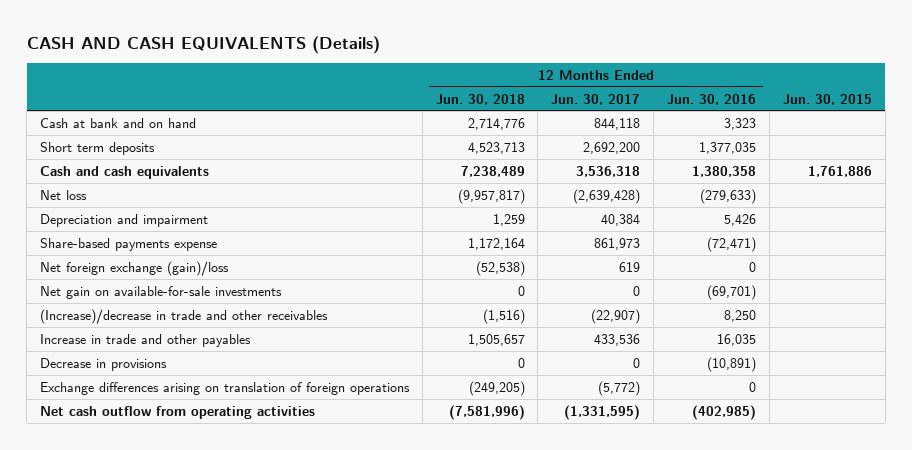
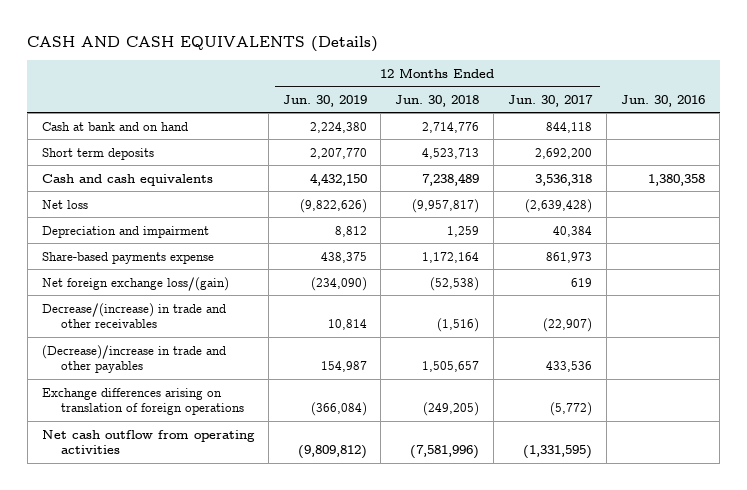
- | 12 Months Ended Jun. 30, 2018 | 12 Months Ended Jun. 30, 2017 | 12 Months Ended Jun. 30, 2016 | Jun. 30, 2015
+ | 12 Months Ended Jun. 30, 2019 | 12 Months Ended Jun. 30, 2018 | 12 Months Ended Jun. 30, 2017 | Jun. 30, 2016
- Net foreign exchange (gain)/loss | (52,538) | 619 | 0 |
- Net gain on available-for-sale investments | 0 | 0 | (69,701) |
- (Increase)/decrease in trade and other receivables | (1,516) | (22,907) | 8,250 |
- Increase in trade and other payables | 1,505,657 | 433,536 | 16,035 |
- Decrease in provisions | 0 | 0 | (10,891) |
+ Net foreign exchange loss/(gain) | (234,090) | (52,538) | 619 |
+ Decrease/(increase) in trade and other receivables | 10,814 | (1,516) | (22,907) |
+ (Decrease)/increase in trade and other payables | 154,987 | 1,505,657 | 433,536 |

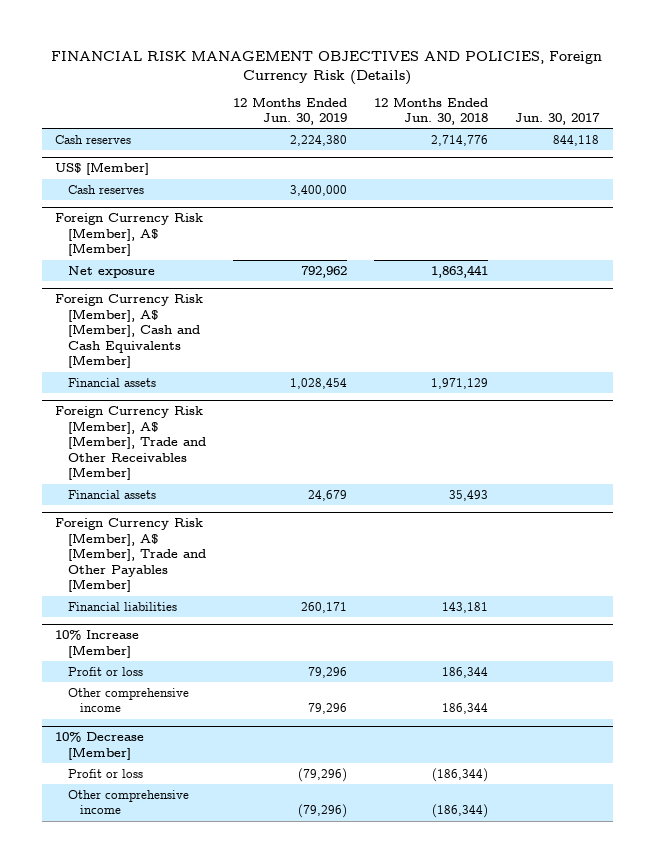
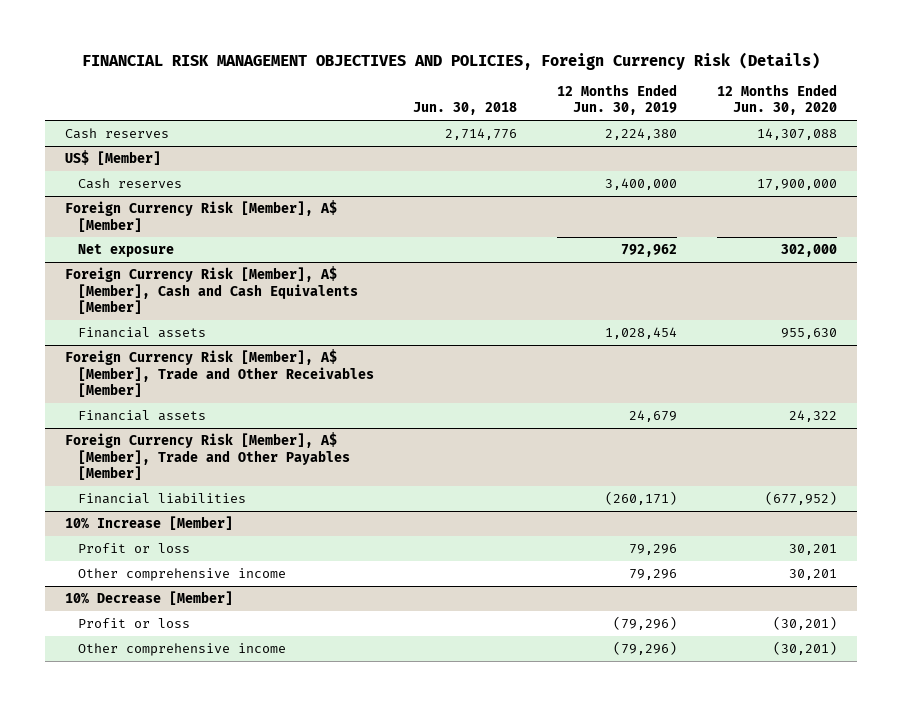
- | 12 Months Ended Jun. 30, 2019 | 12 Months Ended Jun. 30, 2018 | Jun. 30, 2017
+ | Jun. 30, 2018 | 12 Months Ended Jun. 30, 2019 | 12 Months Ended Jun. 30, 2020
@ Foreign Currency Risk [Member], A$ [Member], Trade and Other Payables [Member]
- Financial liabilities | 260,171 | 143,181 |
+ Financial liabilities | | (260,171) | (677,952)

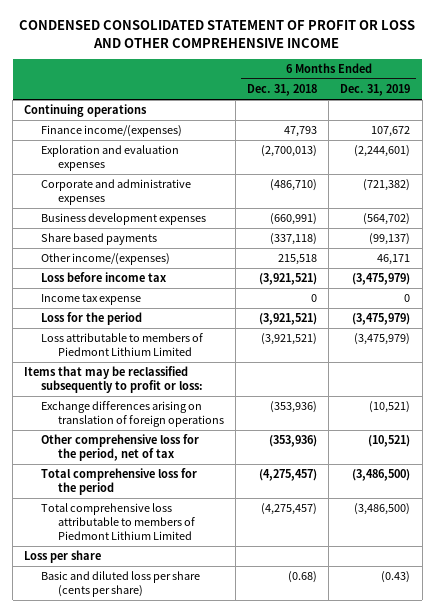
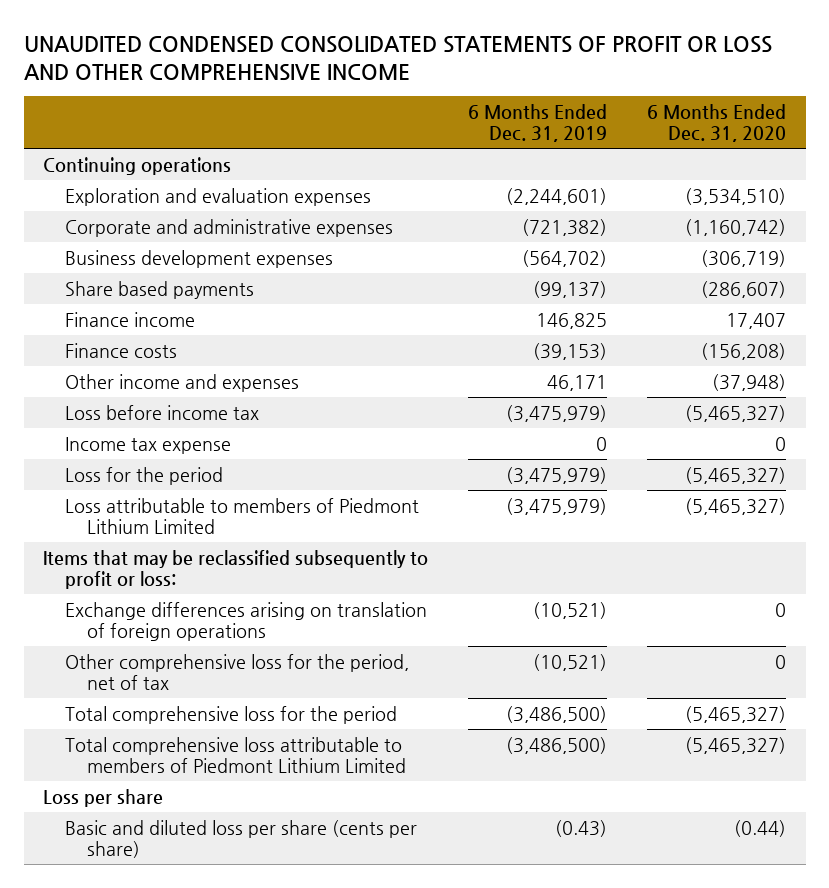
- CONDENSED CONSOLIDATED STATEMENT OF PROFIT OR LOSS AND OTHER COMPREHENSIVE INCOME
+ UNAUDITED CONDENSED CONSOLIDATED STATEMENTS OF PROFIT OR LOSS AND OTHER COMPREHENSIVE INCOME
- | 6 Months Ended Dec. 31, 2018 | 6 Months Ended Dec. 31, 2019
+ | 6 Months Ended Dec. 31, 2019 | 6 Months Ended Dec. 31, 2020
- Finance income/(expenses) | 47,793 | 107,672
- Other income/(expenses) | 215,518 | 46,171
+ Finance income | 146,825 | 17,407
+ Finance costs | (39,153) | (156,208)
+ Other income and expenses | 46,171 | (37,948)

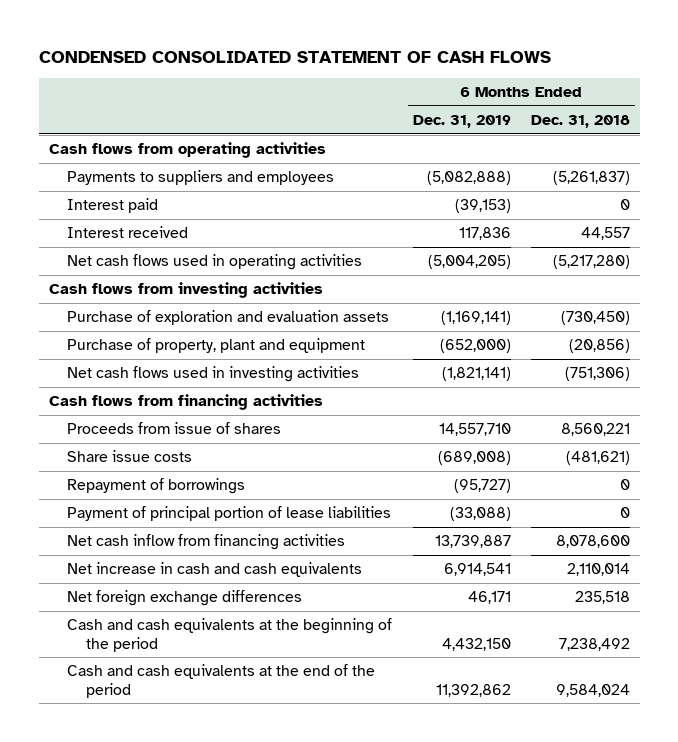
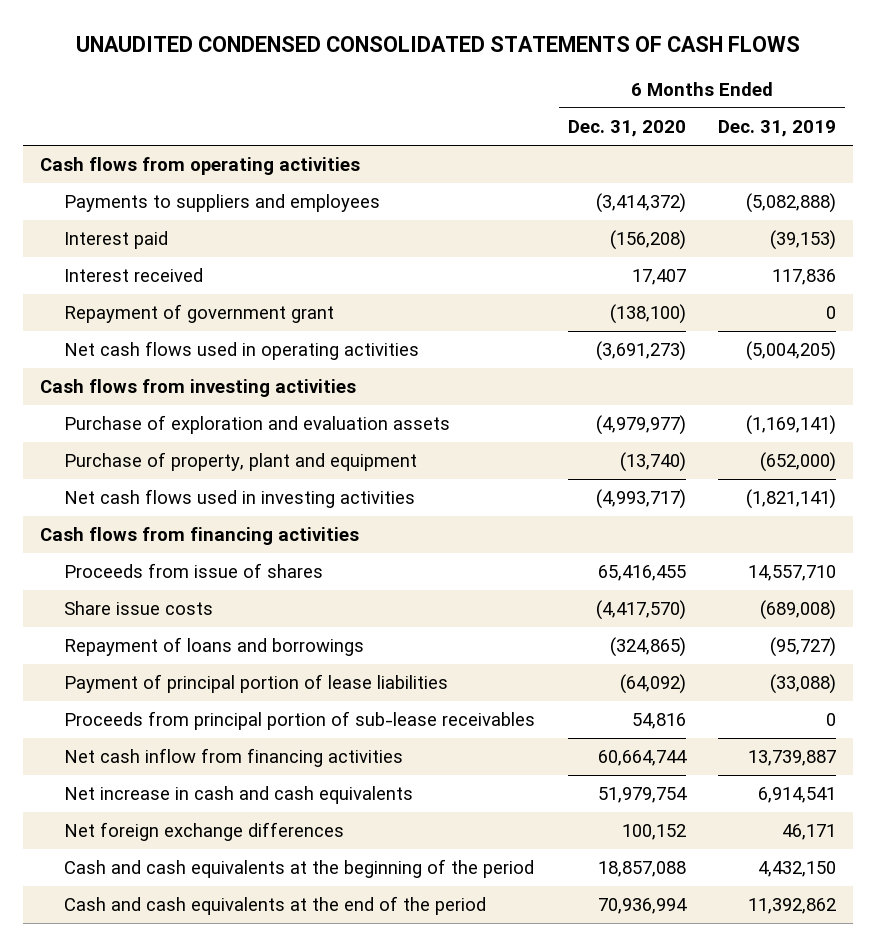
- CONDENSED CONSOLIDATED STATEMENT OF CASH FLOWS
+ UNAUDITED CONDENSED CONSOLIDATED STATEMENTS OF CASH FLOWS
- | 6 Months Ended Dec. 31, 2019 | 6 Months Ended Dec. 31, 2018
+ | 6 Months Ended Dec. 31, 2020 | 6 Months Ended Dec. 31, 2019
+ Repayment of government grant | (138,100) | 0
- Repayment of borrowings | (95,727) | 0
+ Repayment of loans and borrowings | (324,865) | (95,727)
+ Proceeds from principal portion of sub-lease receivables | 54,816 | 0

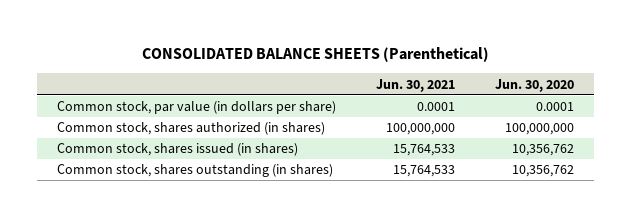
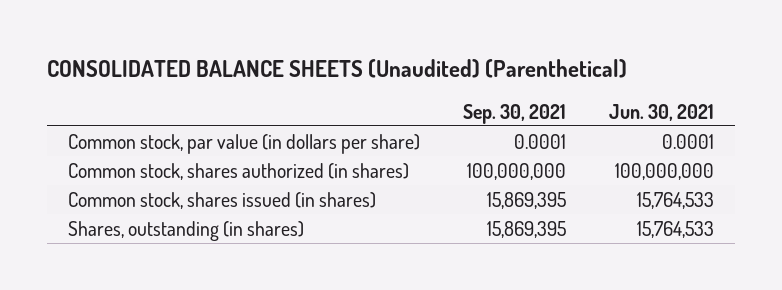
- CONSOLIDATED BALANCE SHEETS (Parenthetical)
+ CONSOLIDATED BALANCE SHEETS (Unaudited) (Parenthetical)
- | Jun. 30, 2021 | Jun. 30, 2020
+ | Sep. 30, 2021 | Jun. 30, 2021
- Common stock, shares outstanding (in shares) | 15,764,533 | 10,356,762
+ Shares, outstanding (in shares) | 15,869,395 | 15,764,533

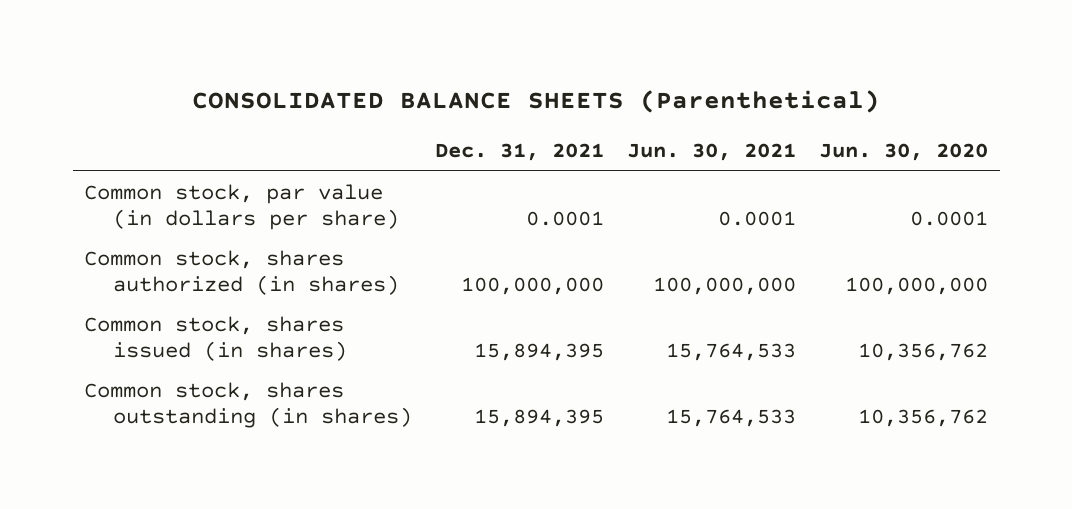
- CONSOLIDATED BALANCE SHEETS (Unaudited) (Parenthetical)
+ CONSOLIDATED BALANCE SHEETS (Parenthetical)
- | Sep. 30, 2021 | Jun. 30, 2021
+ | Dec. 31, 2021 | Jun. 30, 2021 | Jun. 30, 2020
- Shares, outstanding (in shares) | 15,869,395 | 15,764,533
+ Common stock, shares outstanding (in shares) | 15,894,395 | 15,764,533 | 10,356,762

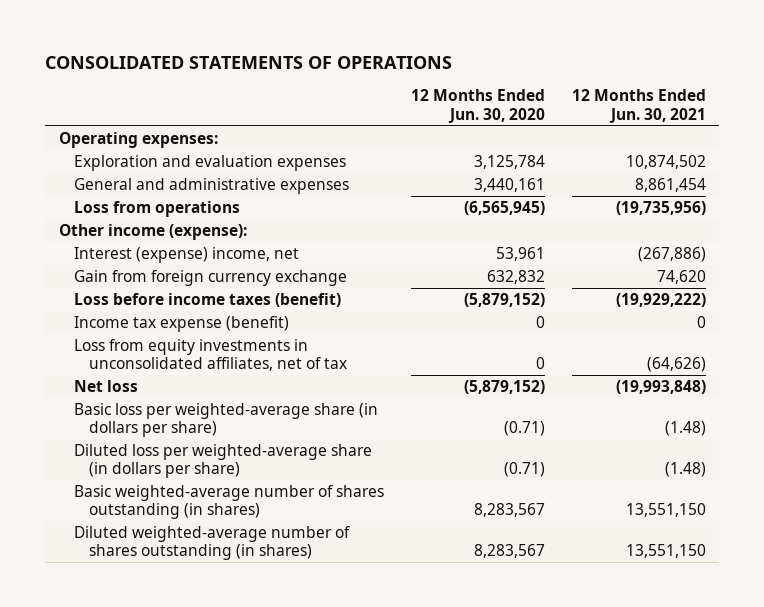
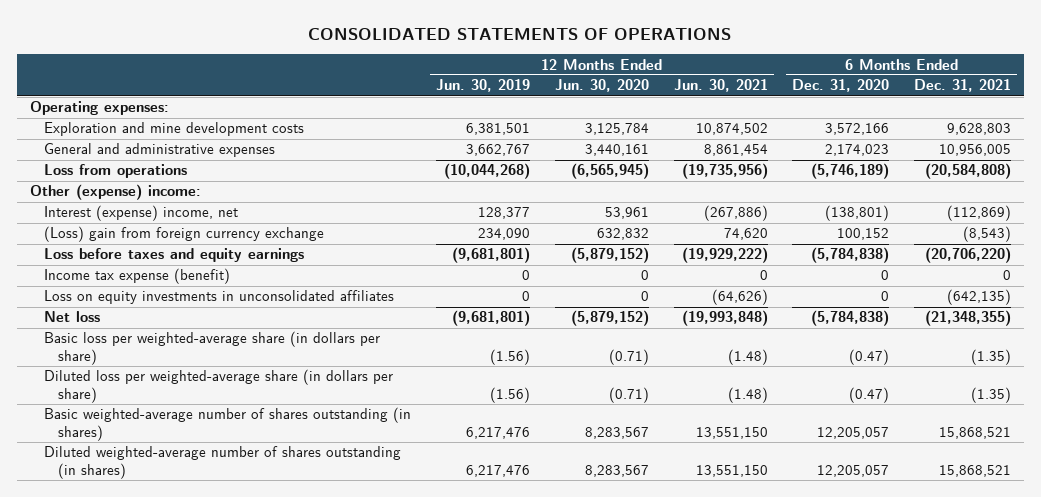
- | 12 Months Ended Jun. 30, 2020 | 12 Months Ended Jun. 30, 2021
+ | 12 Months Ended Jun. 30, 2019 | 12 Months Ended Jun. 30, 2020 | 12 Months Ended Jun. 30, 2021 | 6 Months Ended Dec. 31, 2020 | 6 Months Ended Dec. 31, 2021
- Exploration and evaluation expenses | 3,125,784 | 10,874,502
+ Exploration and mine development costs | 6,381,501 | 3,125,784 | 10,874,502 | 3,572,166 | 9,628,803
- Other income (expense):
+ Other (expense) income:
- Gain from foreign currency exchange | 632,832 | 74,620
- Loss before income taxes (benefit) | (5,879,152) | (19,929,222)
+ (Loss) gain from foreign currency exchange | 234,090 | 632,832 | 74,620 | 100,152 | (8,543)
+ Loss before taxes and equity earnings | (9,681,801) | (5,879,152) | (19,929,222) | (5,784,838) | (20,706,220)
- Loss from equity investments in unconsolidated affiliates, net of tax | 0 | (64,626)
+ Loss on equity investments in unconsolidated affiliates | 0 | 0 | (64,626) | 0 | (642,135)

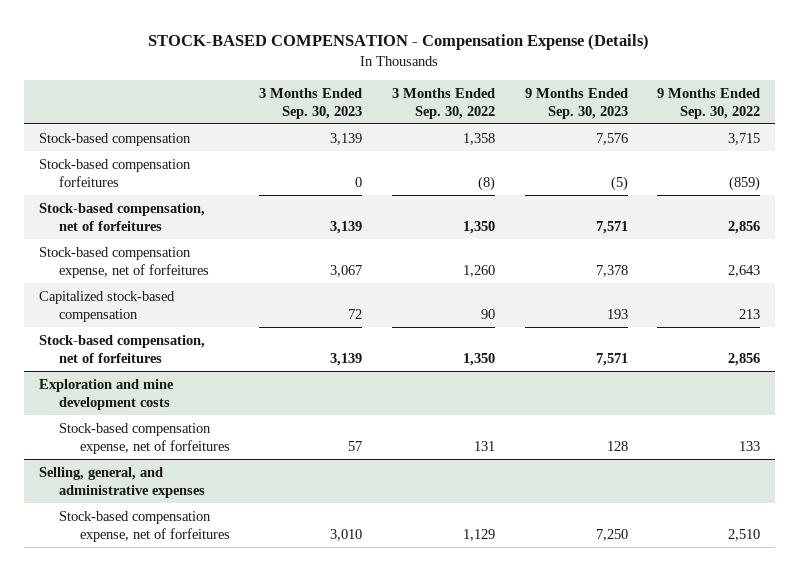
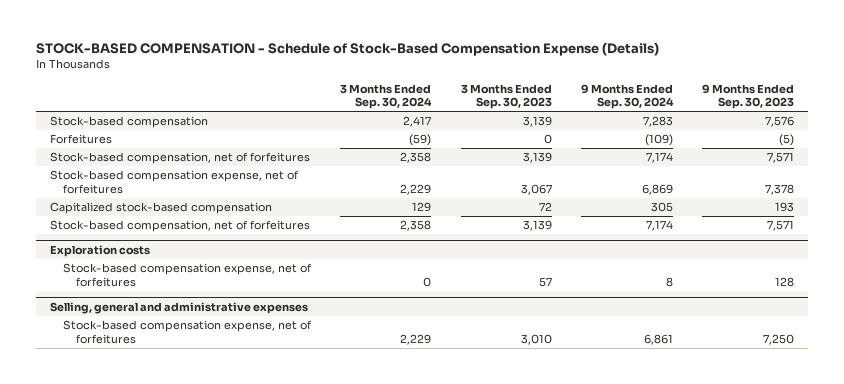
- STOCK-BASED COMPENSATION - Compensation Expense (Details)
+ STOCK-BASED COMPENSATION - Schedule of Stock-Based Compensation Expense (Details)
- | 3 Months Ended Sep. 30, 2023 | 3 Months Ended Sep. 30, 2022 | 9 Months Ended Sep. 30, 2023 | 9 Months Ended Sep. 30, 2022
+ | 3 Months Ended Sep. 30, 2024 | 3 Months Ended Sep. 30, 2023 | 9 Months Ended Sep. 30, 2024 | 9 Months Ended Sep. 30, 2023
- Stock-based compensation forfeitures | 0 | (8) | (5) | (859)
+ Forfeitures | (59) | 0 | (109) | (5)
- Exploration and mine development costs
+ Exploration costs
- Selling, general, and administrative expenses
+ Selling, general and administrative expenses

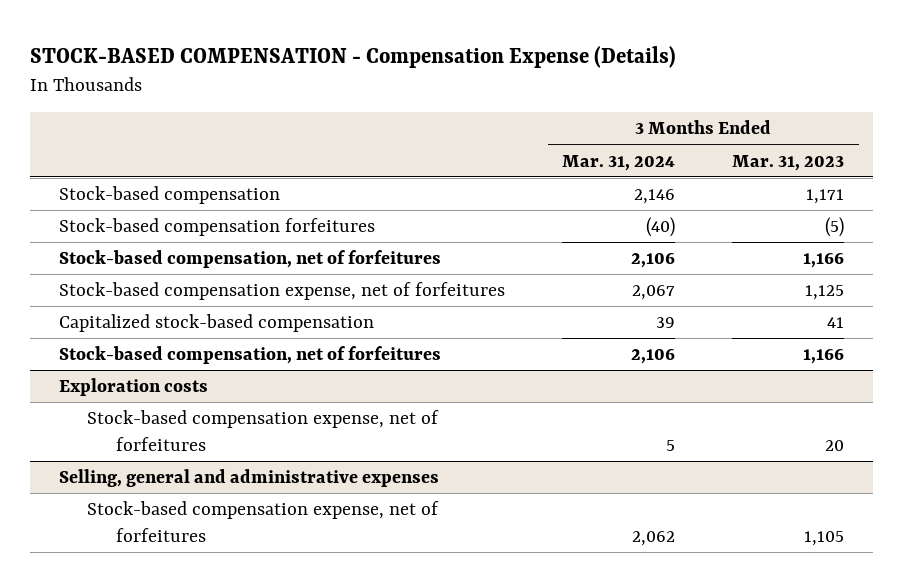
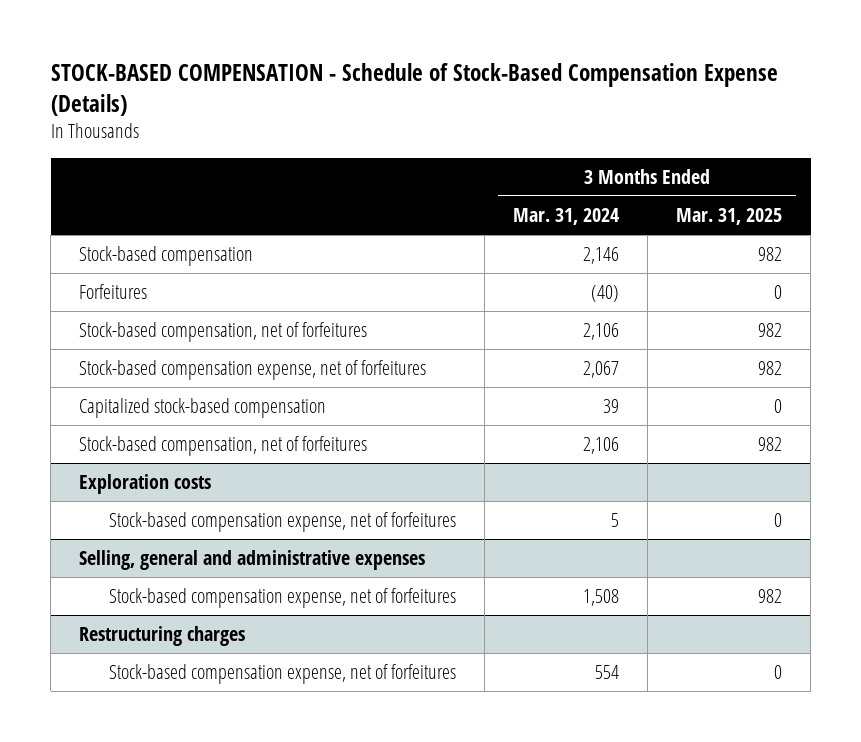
- STOCK-BASED COMPENSATION - Compensation Expense (Details)
+ STOCK-BASED COMPENSATION - Schedule of Stock-Based Compensation Expense (Details)
- | 3 Months Ended Mar. 31, 2024 | 3 Months Ended Mar. 31, 2023
+ | 3 Months Ended Mar. 31, 2024 | 3 Months Ended Mar. 31, 2025
- Stock-based compensation forfeitures | (40) | (5)
+ Forfeitures | (40) | 0
@ Selling, general and administrative expenses
- Stock-based compensation expense, net of forfeitures | 2,062 | 1,105
+ Stock-based compensation expense, net of forfeitures | 1,508 | 982
+ Restructuring charges
+ Stock-based compensation expense, net of forfeitures | 554 | 0

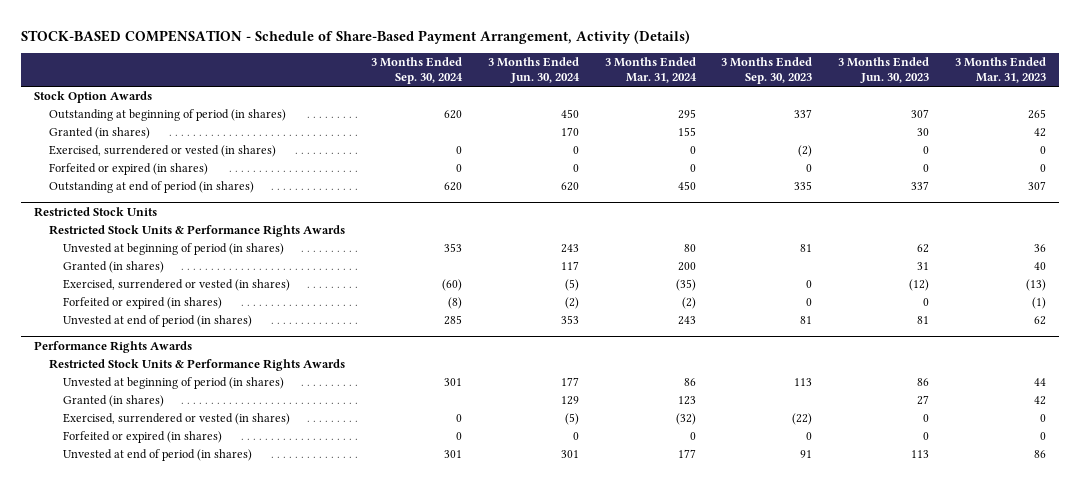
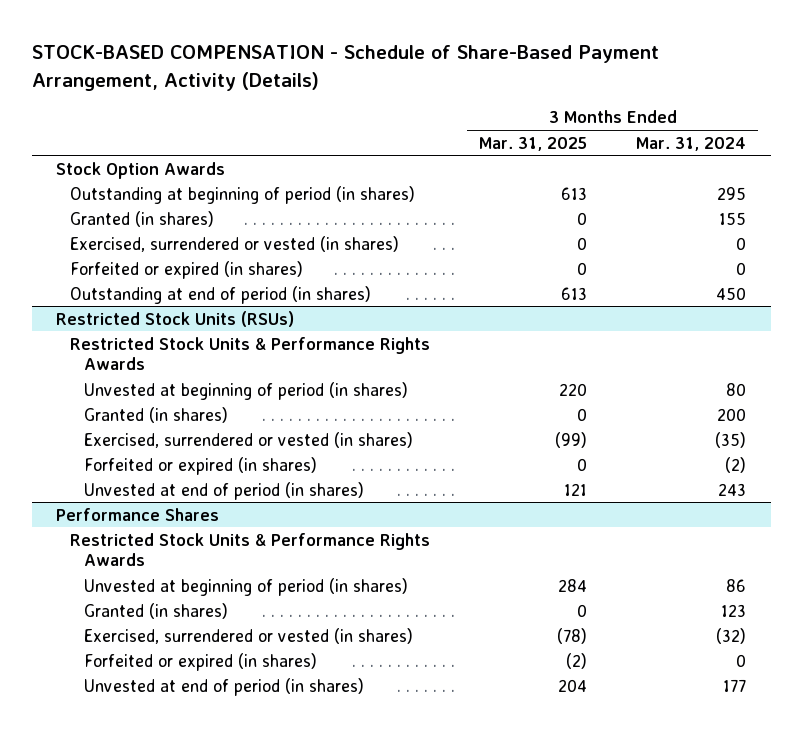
- | 3 Months Ended Sep. 30, 2024 | 3 Months Ended Jun. 30, 2024 | 3 Months Ended Mar. 31, 2024 | 3 Months Ended Sep. 30, 2023 | 3 Months Ended Jun. 30, 2023 | 3 Months Ended Mar. 31, 2023
+ | 3 Months Ended Mar. 31, 2025 | 3 Months Ended Mar. 31, 2024
- Restricted Stock Units
+ Restricted Stock Units (RSUs)
- Performance Rights Awards
+ Performance Shares

